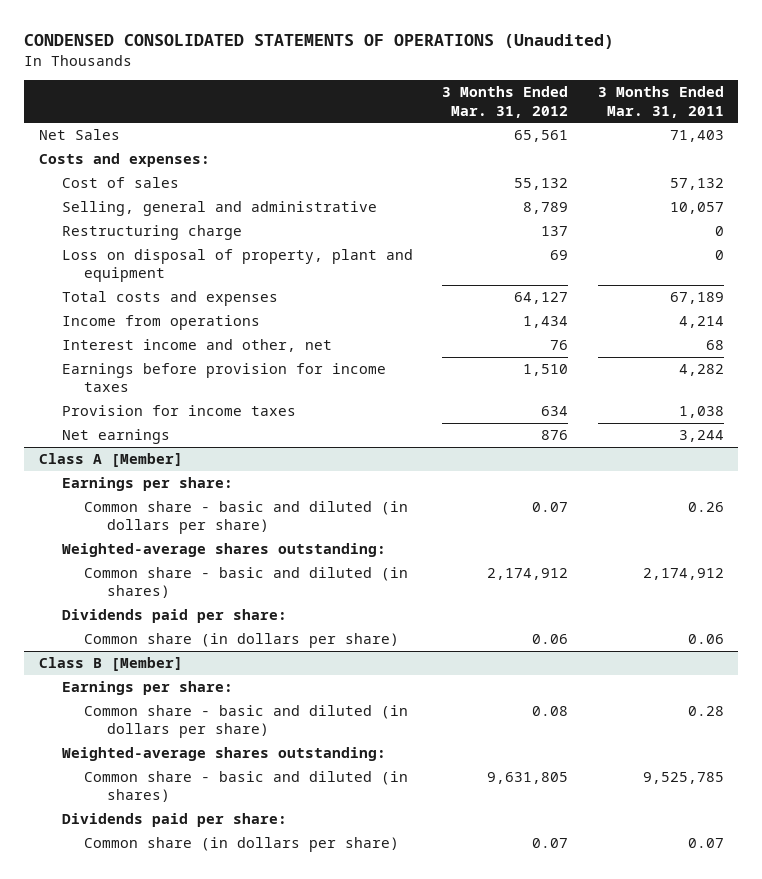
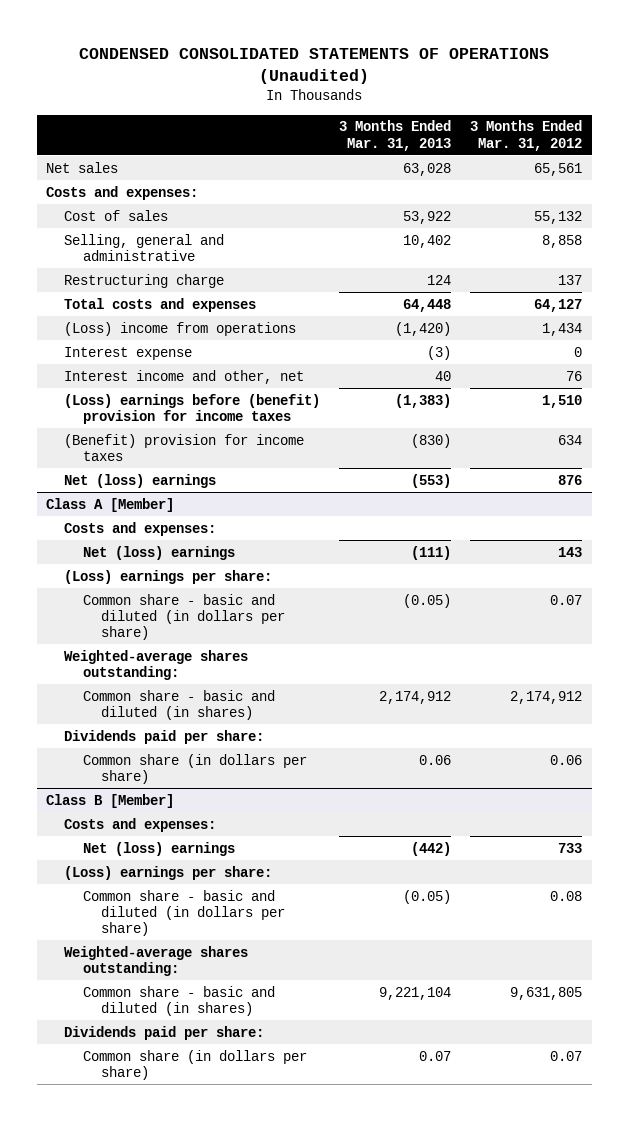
- | 3 Months Ended Mar. 31, 2012 | 3 Months Ended Mar. 31, 2011
+ | 3 Months Ended Mar. 31, 2013 | 3 Months Ended Mar. 31, 2012
- Net Sales | 65,561 | 71,403
+ Net sales | 63,028 | 65,561
- Selling, general and administrative | 8,789 | 10,057
+ Selling, general and administrative | 10,402 | 8,858
- Loss on disposal of property, plant and equipment | 69 | 0
- Income from operations | 1,434 | 4,214
+ (Loss) income from operations | (1,420) | 1,434
+ Interest expense | (3) | 0
- Earnings before provision for income taxes | 1,510 | 4,282
- Provision for income taxes | 634 | 1,038
- Net earnings | 876 | 3,244
+ (Loss) earnings before (benefit) provision for income taxes | (1,383) | 1,510
+ (Benefit) provision for income taxes | (830) | 634
+ Net (loss) earnings | (553) | 876
@ Class A [Member]
- Earnings per share:
+ Costs and expenses:
+ Net (loss) earnings | (111) | 143
+ (Loss) earnings per share:
@ Class B [Member]
- Earnings per share:
+ Costs and expenses:
+ Net (loss) earnings | (442) | 733
+ (Loss) earnings per share:

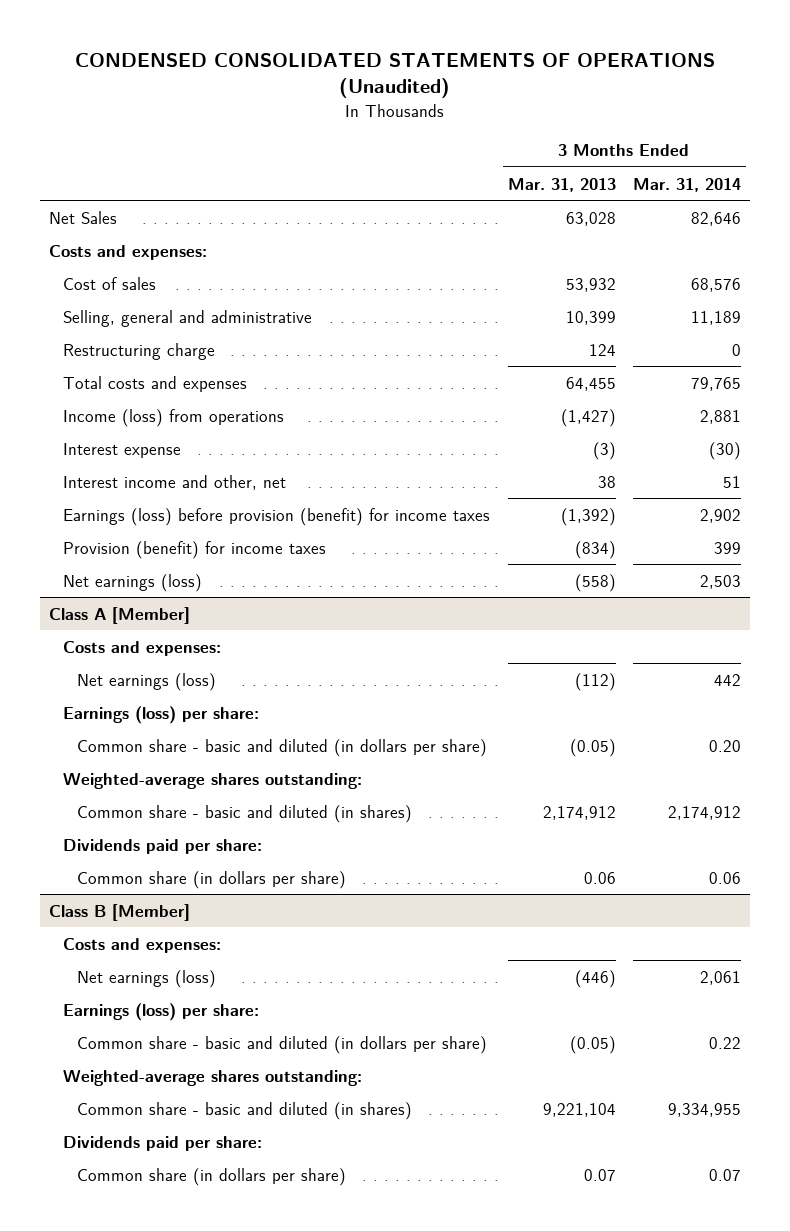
- | 3 Months Ended Mar. 31, 2013 | 3 Months Ended Mar. 31, 2012
+ | 3 Months Ended Mar. 31, 2013 | 3 Months Ended Mar. 31, 2014
- Net sales | 63,028 | 65,561
+ Net Sales | 63,028 | 82,646
- Cost of sales | 53,922 | 55,132
- Selling, general and administrative | 10,402 | 8,858
+ Cost of sales | 53,932 | 68,576
+ Selling, general and administrative | 10,399 | 11,189
- Total costs and expenses | 64,448 | 64,127
- (Loss) income from operations | (1,420) | 1,434
+ Total costs and expenses | 64,455 | 79,765
+ Income (loss) from operations | (1,427) | 2,881
- Interest income and other, net | 40 | 76
- (Loss) earnings before (benefit) provision for income taxes | (1,383) | 1,510
- (Benefit) provision for income taxes | (830) | 634
- Net (loss) earnings | (553) | 876
+ Interest income and other, net | 38 | 51
+ Earnings (loss) before provision (benefit) for income taxes | (1,392) | 2,902
+ Provision (benefit) for income taxes | (834) | 399
+ Net earnings (loss) | (558) | 2,503
@ Class A [Member]
- Net (loss) earnings | (111) | 143
- (Loss) earnings per share:
+ Net earnings (loss) | (112) | 442
+ Earnings (loss) per share:
@ Class B [Member]
- Net (loss) earnings | (442) | 733
- (Loss) earnings per share:
+ Net earnings (loss) | (446) | 2,061
+ Earnings (loss) per share:

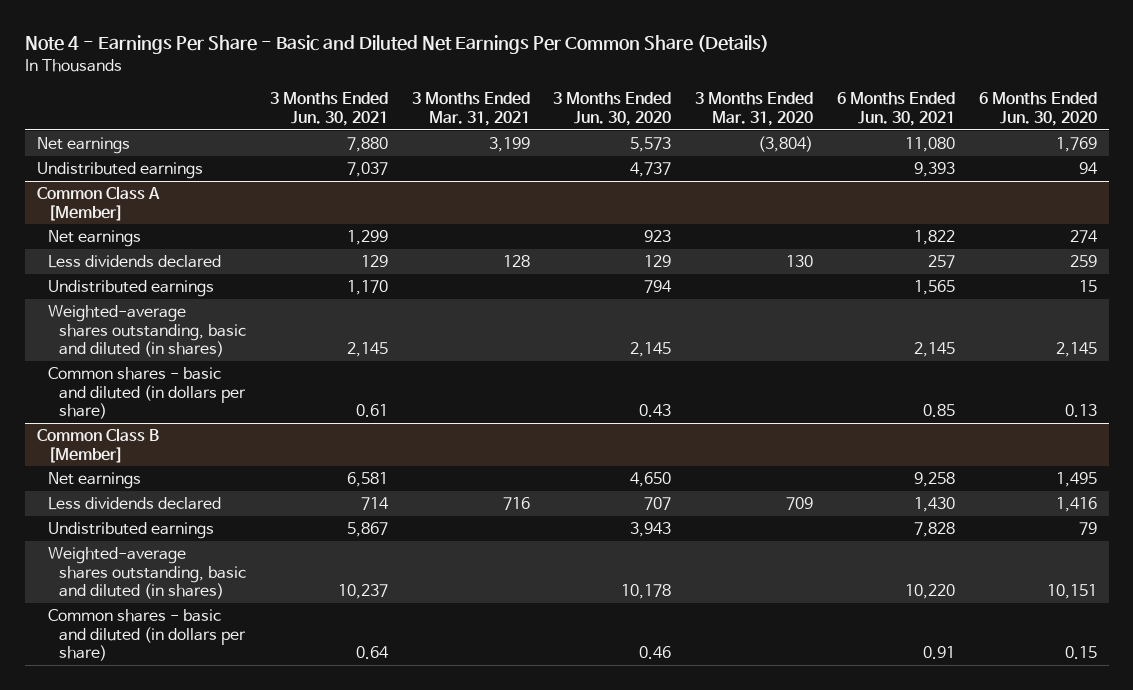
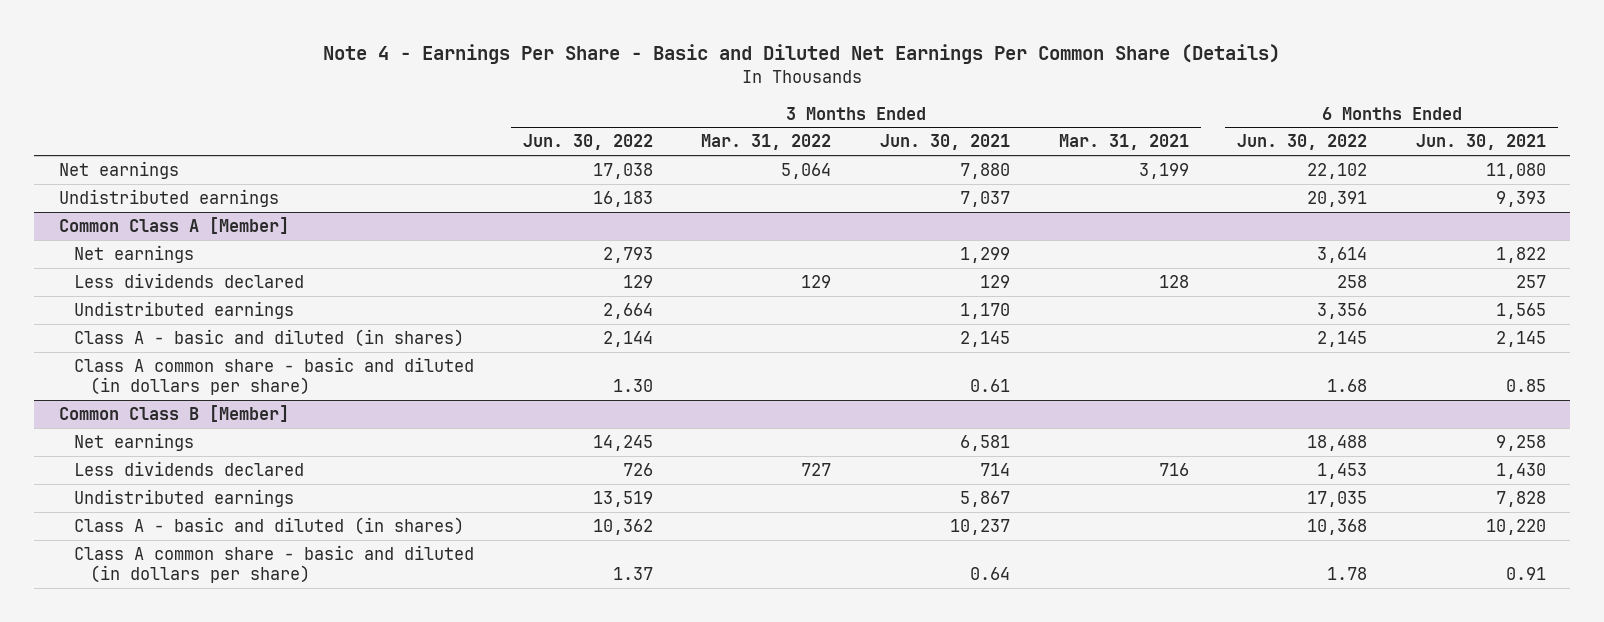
- | 3 Months Ended Jun. 30, 2021 | 3 Months Ended Mar. 31, 2021 | 3 Months Ended Jun. 30, 2020 | 3 Months Ended Mar. 31, 2020 | 6 Months Ended Jun. 30, 2021 | 6 Months Ended Jun. 30, 2020
+ | 3 Months Ended Jun. 30, 2022 | 3 Months Ended Mar. 31, 2022 | 3 Months Ended Jun. 30, 2021 | 3 Months Ended Mar. 31, 2021 | 6 Months Ended Jun. 30, 2022 | 6 Months Ended Jun. 30, 2021
@ Common Class A [Member]
- Weighted-average shares outstanding, basic and diluted (in shares) | 2,145 | | 2,145 | | 2,145 | 2,145
- Common shares - basic and diluted (in dollars per share) | 0.61 | | 0.43 | | 0.85 | 0.13
+ Class A - basic and diluted (in shares) | 2,144 | | 2,145 | | 2,145 | 2,145
+ Class A common share - basic and diluted (in dollars per share) | 1.30 | | 0.61 | | 1.68 | 0.85
@ Common Class B [Member]
- Weighted-average shares outstanding, basic and diluted (in shares) | 10,237 | | 10,178 | | 10,220 | 10,151
- Common shares - basic and diluted (in dollars per share) | 0.64 | | 0.46 | | 0.91 | 0.15
+ Class A - basic and diluted (in shares) | 10,362 | | 10,237 | | 10,368 | 10,220
+ Class A common share - basic and diluted (in dollars per share) | 1.37 | | 0.64 | | 1.78 | 0.91

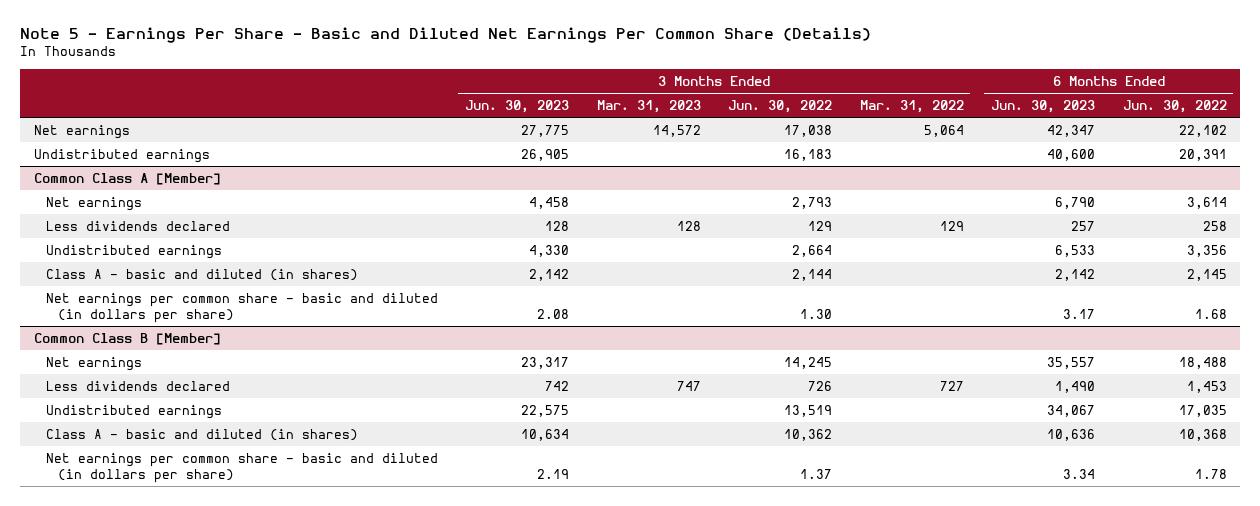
- Note 4 - Earnings Per Share - Basic and Diluted Net Earnings Per Common Share (Details)
+ Note 5 - Earnings Per Share - Basic and Diluted Net Earnings Per Common Share (Details)
- | 3 Months Ended Jun. 30, 2022 | 3 Months Ended Mar. 31, 2022 | 3 Months Ended Jun. 30, 2021 | 3 Months Ended Mar. 31, 2021 | 6 Months Ended Jun. 30, 2022 | 6 Months Ended Jun. 30, 2021
+ | 3 Months Ended Jun. 30, 2023 | 3 Months Ended Mar. 31, 2023 | 3 Months Ended Jun. 30, 2022 | 3 Months Ended Mar. 31, 2022 | 6 Months Ended Jun. 30, 2023 | 6 Months Ended Jun. 30, 2022
@ Common Class A [Member]
- Class A common share - basic and diluted (in dollars per share) | 1.30 | | 0.61 | | 1.68 | 0.85
+ Net earnings per common share - basic and diluted (in dollars per share) | 2.08 | | 1.30 | | 3.17 | 1.68
@ Common Class B [Member]
- Class A common share - basic and diluted (in dollars per share) | 1.37 | | 0.64 | | 1.78 | 0.91
+ Net earnings per common share - basic and diluted (in dollars per share) | 2.19 | | 1.37 | | 3.34 | 1.78

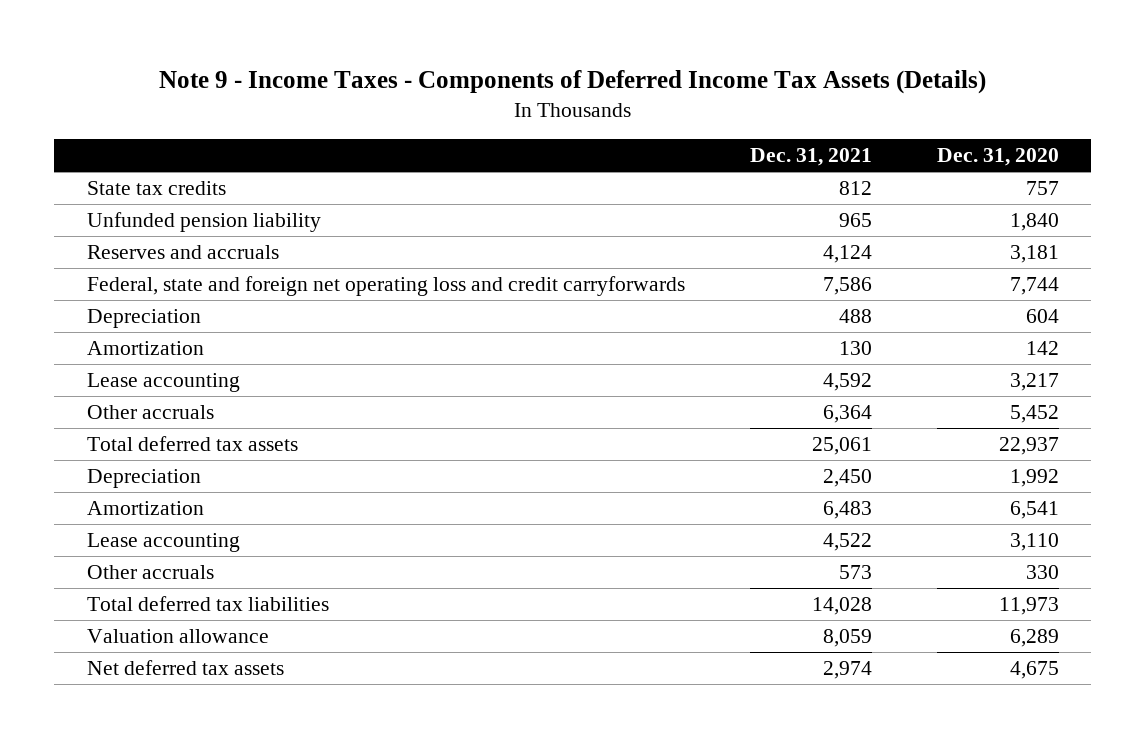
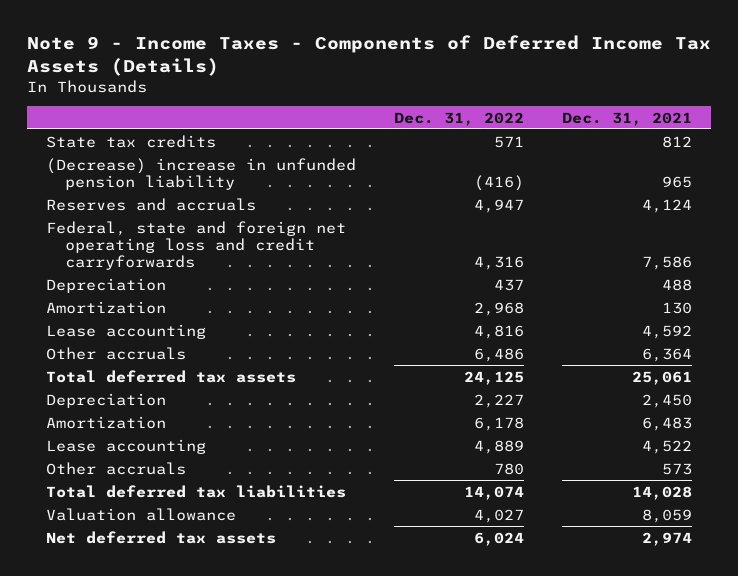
- | Dec. 31, 2021 | Dec. 31, 2020
+ | Dec. 31, 2022 | Dec. 31, 2021
- Unfunded pension liability | 965 | 1,840
+ (Decrease) increase in unfunded pension liability | (416) | 965

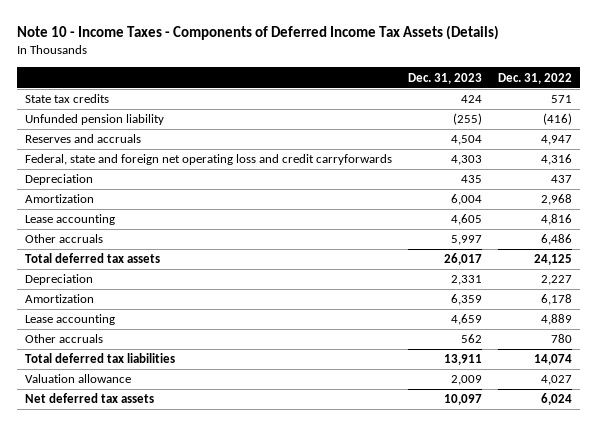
- Note 9 - Income Taxes - Components of Deferred Income Tax Assets (Details)
+ Note 10 - Income Taxes - Components of Deferred Income Tax Assets (Details)
- | Dec. 31, 2022 | Dec. 31, 2021
+ | Dec. 31, 2023 | Dec. 31, 2022
- (Decrease) increase in unfunded pension liability | (416) | 965
+ Unfunded pension liability | (255) | (416)

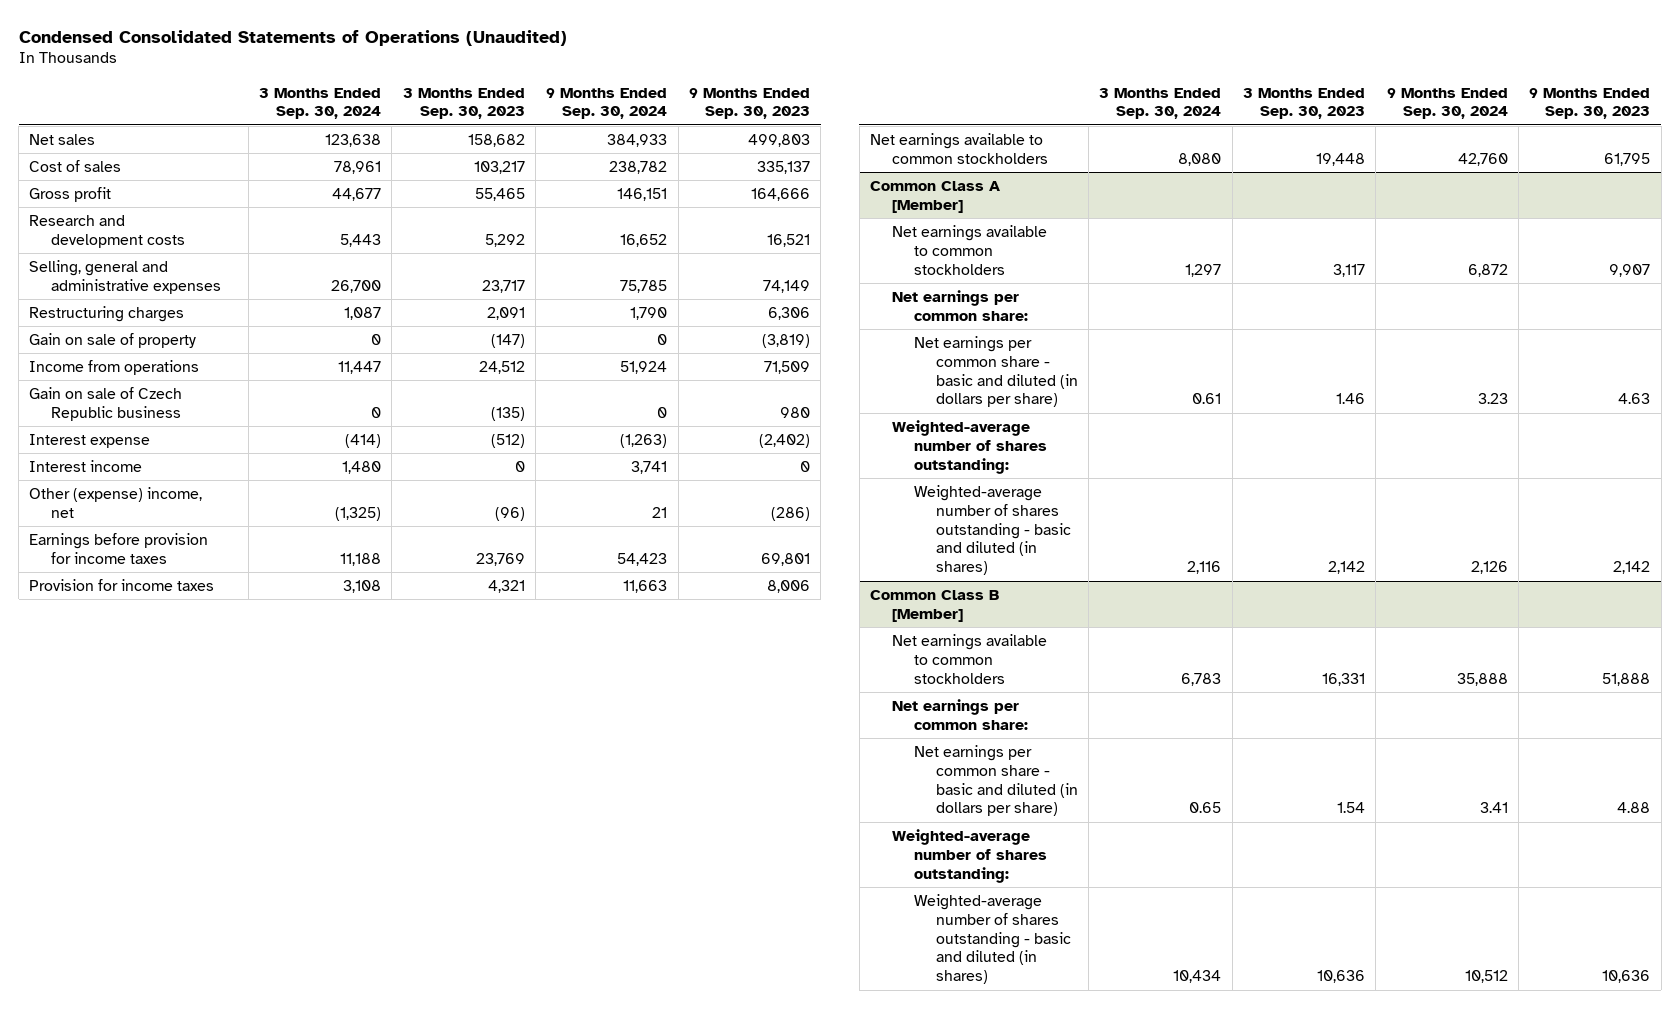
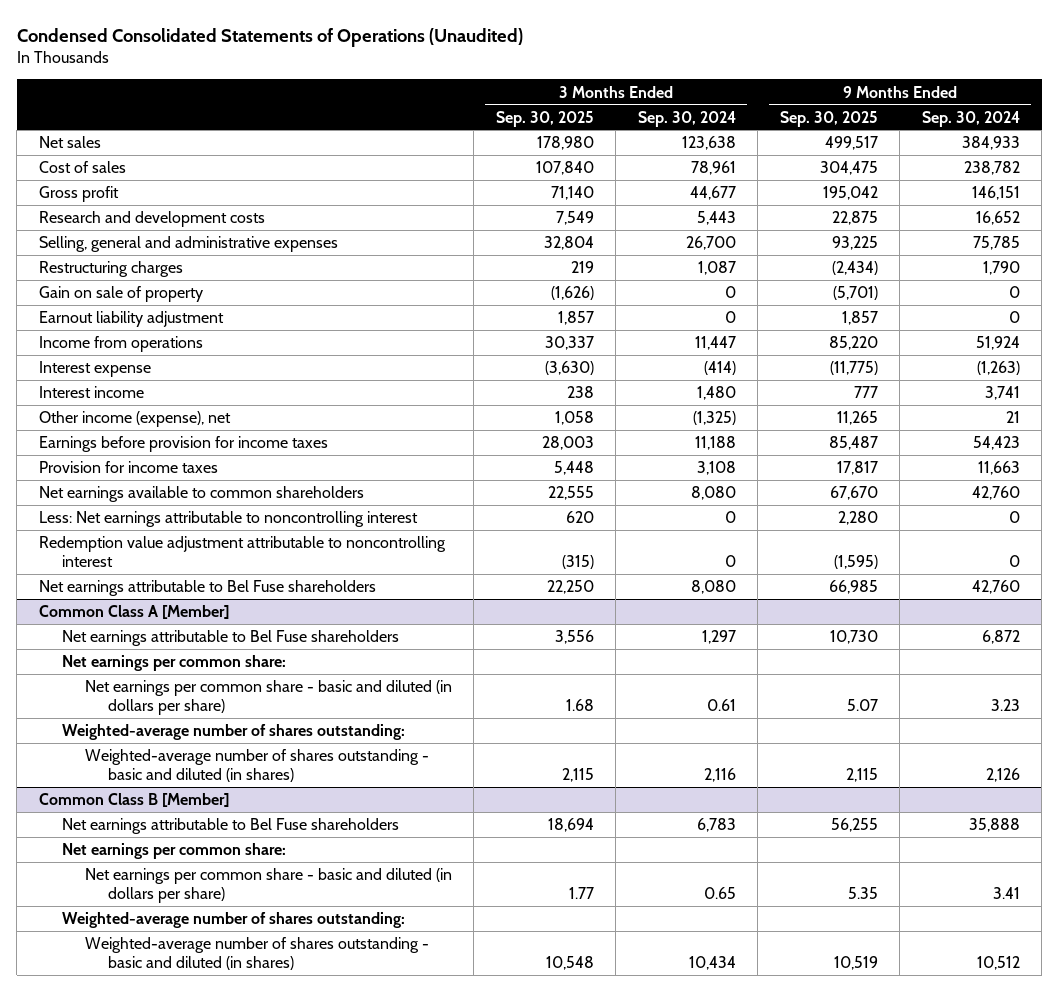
- | 3 Months Ended Sep. 30, 2024 | 3 Months Ended Sep. 30, 2023 | 9 Months Ended Sep. 30, 2024 | 9 Months Ended Sep. 30, 2023
+ | 3 Months Ended Sep. 30, 2025 | 3 Months Ended Sep. 30, 2024 | 9 Months Ended Sep. 30, 2025 | 9 Months Ended Sep. 30, 2024
+ Earnout liability adjustment | 1,857 | 0 | 1,857 | 0
- Gain on sale of Czech Republic business | 0 | (135) | 0 | 980
- Other (expense) income, net | (1,325) | (96) | 21 | (286)
+ Other income (expense), net | 1,058 | (1,325) | 11,265 | 21
- Net earnings available to common stockholders | 8,080 | 19,448 | 42,760 | 61,795
+ Net earnings available to common shareholders | 22,555 | 8,080 | 67,670 | 42,760
+ Less: Net earnings attributable to noncontrolling interest | 620 | 0 | 2,280 | 0
+ Redemption value adjustment attributable to noncontrolling interest | (315) | 0 | (1,595) | 0
+ Net earnings attributable to Bel Fuse shareholders | 22,250 | 8,080 | 66,985 | 42,760
@ Common Class A [Member]
- Net earnings available to common stockholders | 1,297 | 3,117 | 6,872 | 9,907
+ Net earnings attributable to Bel Fuse shareholders | 3,556 | 1,297 | 10,730 | 6,872
@ Common Class B [Member]
- Net earnings available to common stockholders | 6,783 | 16,331 | 35,888 | 51,888
+ Net earnings attributable to Bel Fuse shareholders | 18,694 | 6,783 | 56,255 | 35,888

